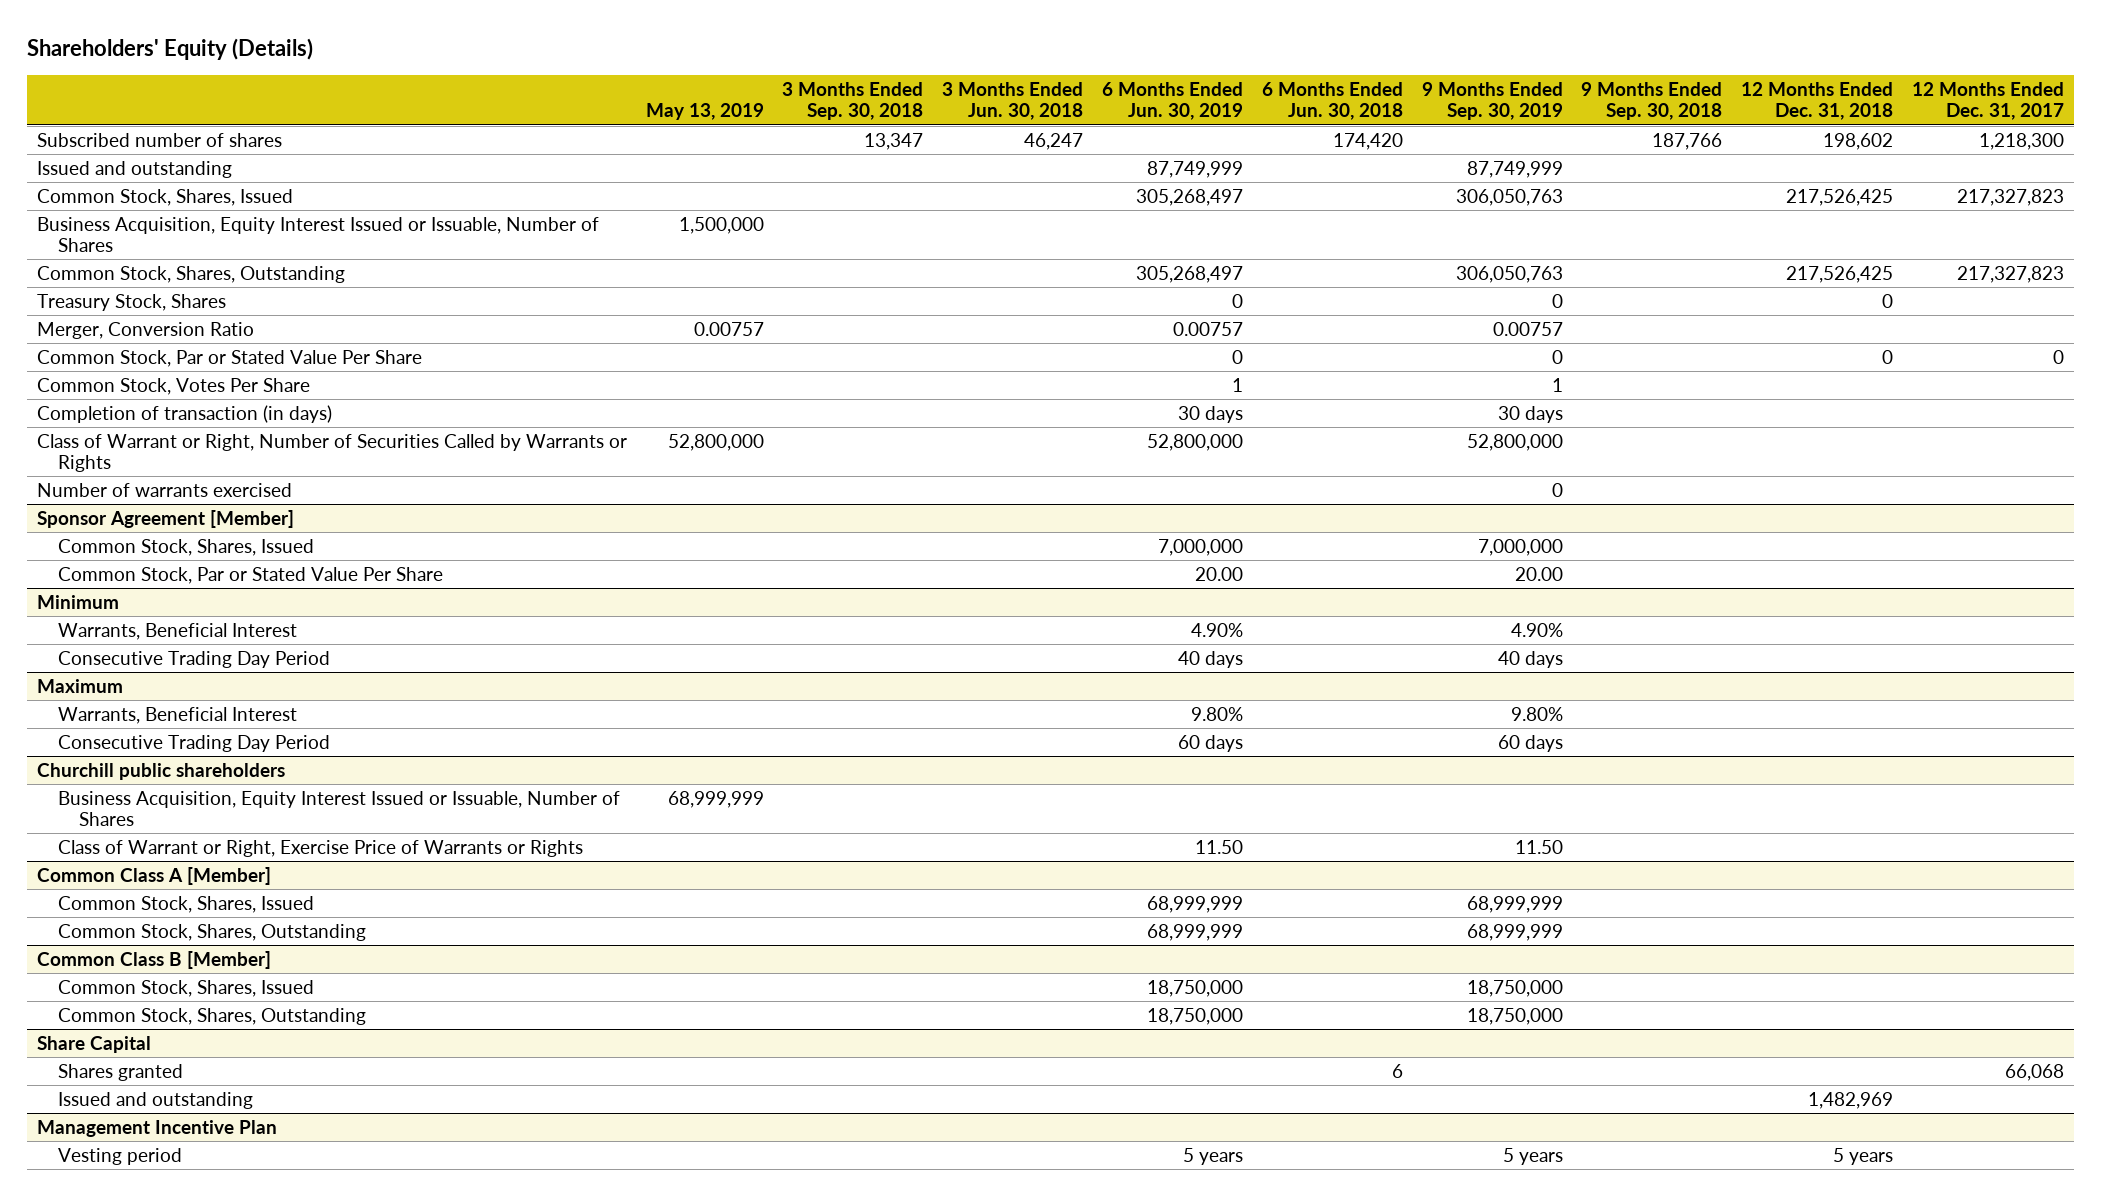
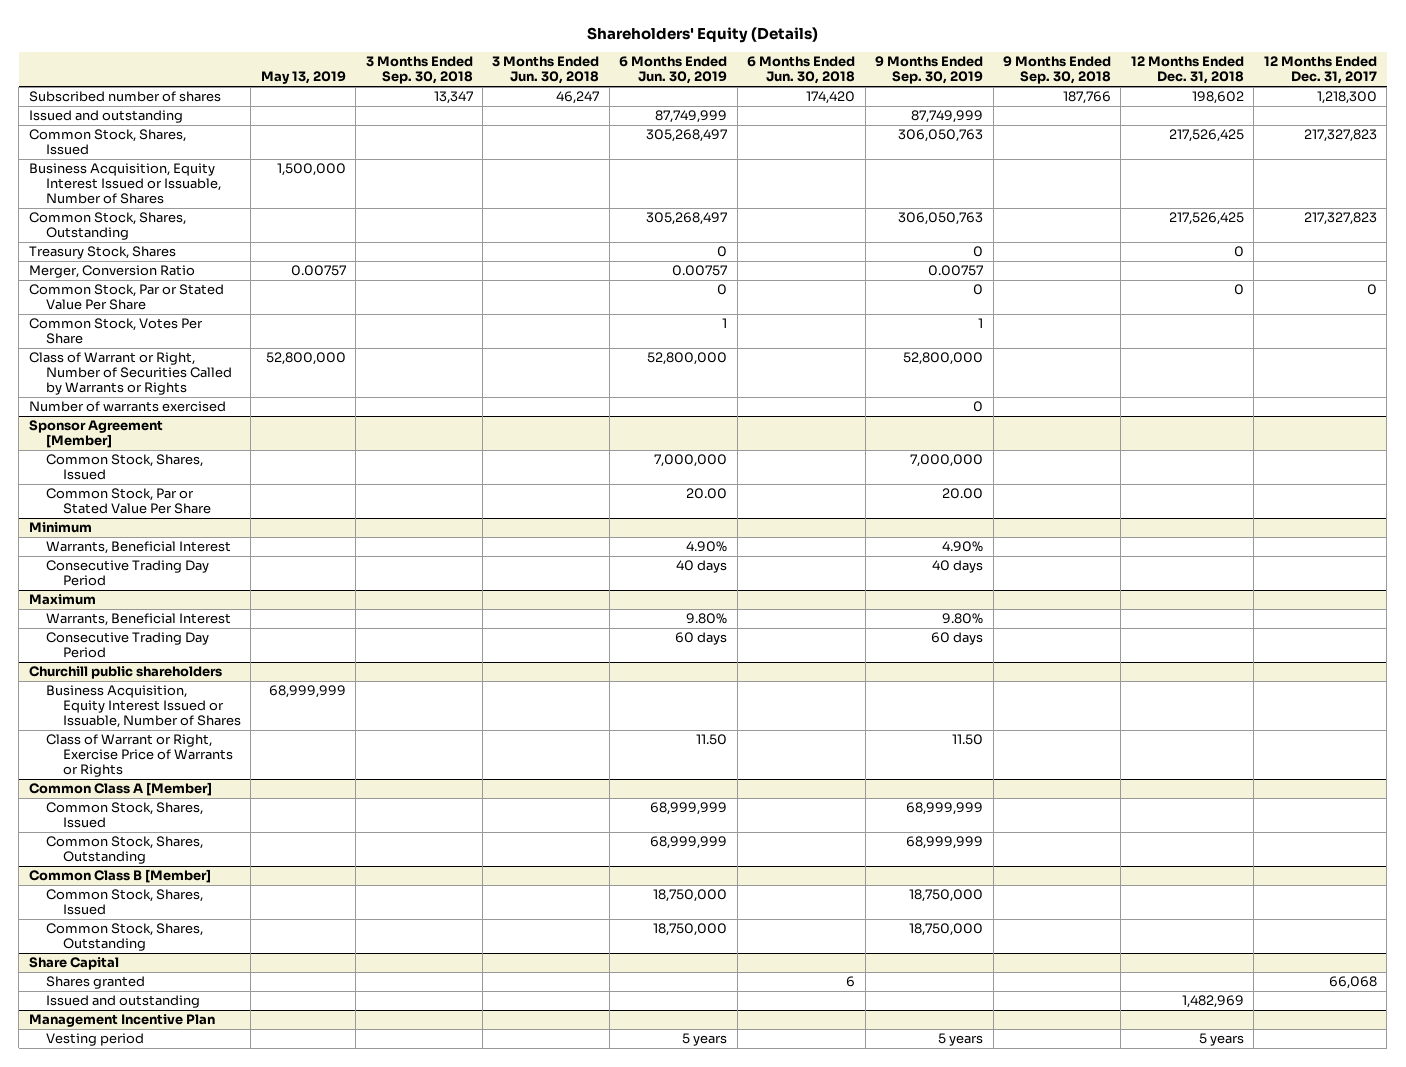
- Completion of transaction (in days) | | | | 30 days | | 30 days | | |

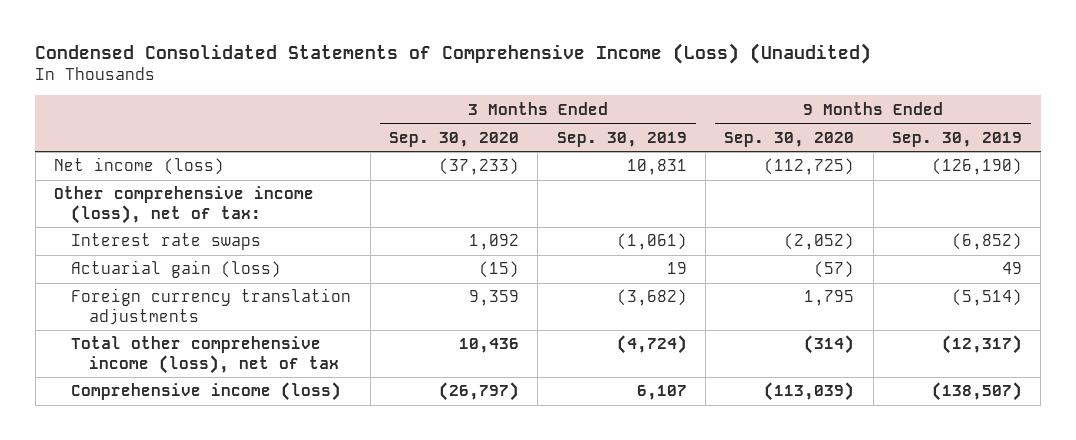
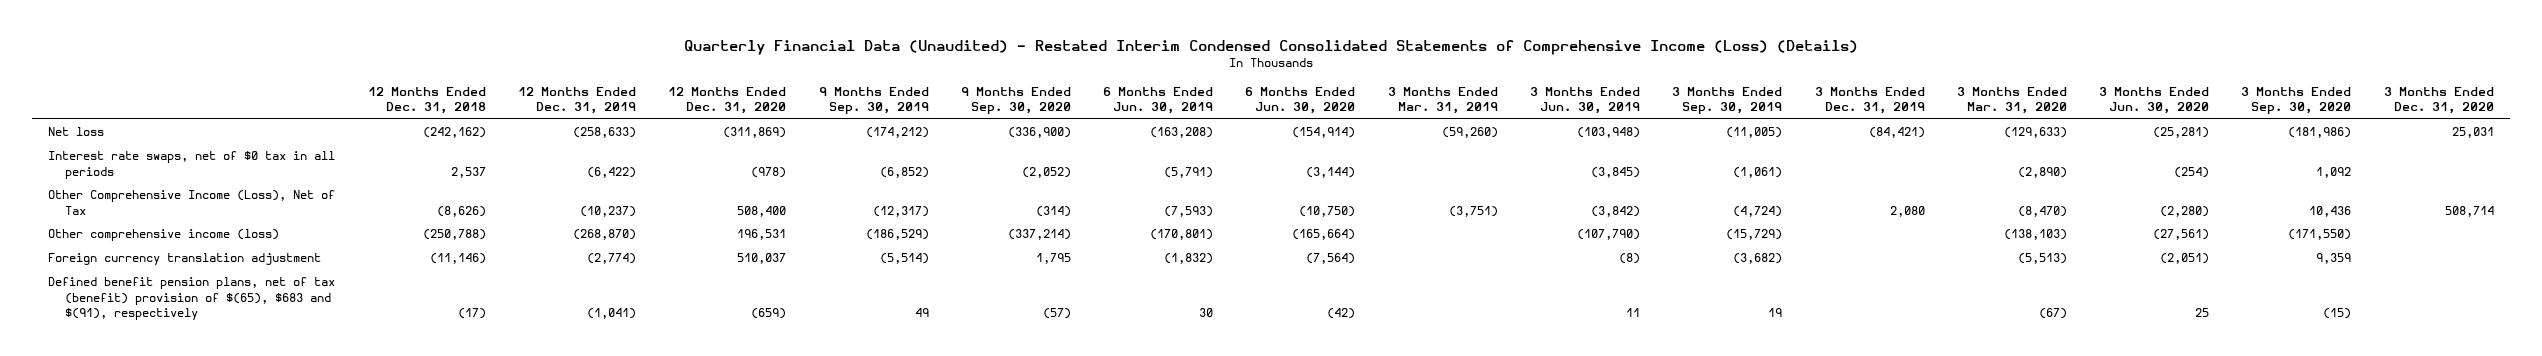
- Condensed Consolidated Statements of Comprehensive Income (Loss) (Unaudited)
+ Quarterly Financial Data (Unaudited) - Restated Interim Condensed Consolidated Statements of Comprehensive Income (Loss) (Details)
- | 3 Months Ended Sep. 30, 2020 | 3 Months Ended Sep. 30, 2019 | 9 Months Ended Sep. 30, 2020 | 9 Months Ended Sep. 30, 2019
+ | 12 Months Ended Dec. 31, 2018 | 12 Months Ended Dec. 31, 2019 | 12 Months Ended Dec. 31, 2020 | 9 Months Ended Sep. 30, 2019 | 9 Months Ended Sep. 30, 2020 | 6 Months Ended Jun. 30, 2019 | 6 Months Ended Jun. 30, 2020 | 3 Months Ended Mar. 31, 2019 | 3 Months Ended Jun. 30, 2019 | 3 Months Ended Sep. 30, 2019 | 3 Months Ended Dec. 31, 2019 | 3 Months Ended Mar. 31, 2020 | 3 Months Ended Jun. 30, 2020 | 3 Months Ended Sep. 30, 2020 | 3 Months Ended Dec. 31, 2020
- Net income (loss) | (37,233) | 10,831 | (112,725) | (126,190)
- Other comprehensive income (loss), net of tax:
- Interest rate swaps | 1,092 | (1,061) | (2,052) | (6,852)
- Actuarial gain (loss) | (15) | 19 | (57) | 49
- Foreign currency translation adjustments | 9,359 | (3,682) | 1,795 | (5,514)
- Total other comprehensive income (loss), net of tax | 10,436 | (4,724) | (314) | (12,317)
- Comprehensive income (loss) | (26,797) | 6,107 | (113,039) | (138,507)
+ Net loss | (242,162) | (258,633) | (311,869) | (174,212) | (336,900) | (163,208) | (154,914) | (59,260) | (103,948) | (11,005) | (84,421) | (129,633) | (25,281) | (181,986) | 25,031
+ Interest rate swaps, net of $0 tax in all periods | 2,537 | (6,422) | (978) | (6,852) | (2,052) | (5,791) | (3,144) | | (3,845) | (1,061) | | (2,890) | (254) | 1,092 |
+ Other Comprehensive Income (Loss), Net of Tax | (8,626) | (10,237) | 508,400 | (12,317) | (314) | (7,593) | (10,750) | (3,751) | (3,842) | (4,724) | 2,080 | (8,470) | (2,280) | 10,436 | 508,714
+ Other comprehensive income (loss) | (250,788) | (268,870) | 196,531 | (186,529) | (337,214) | (170,801) | (165,664) | | (107,790) | (15,729) | | (138,103) | (27,561) | (171,550) |
+ Foreign currency translation adjustment | (11,146) | (2,774) | 510,037 | (5,514) | 1,795 | (1,832) | (7,564) | | (8) | (3,682) | | (5,513) | (2,051) | 9,359 |
+ Defined benefit pension plans, net of tax (benefit) provision of $(65), $683 and $(91), respectively | (17) | (1,041) | (659) | 49 | (57) | 30 | (42) | | 11 | 19 | | (67) | 25 | (15) |

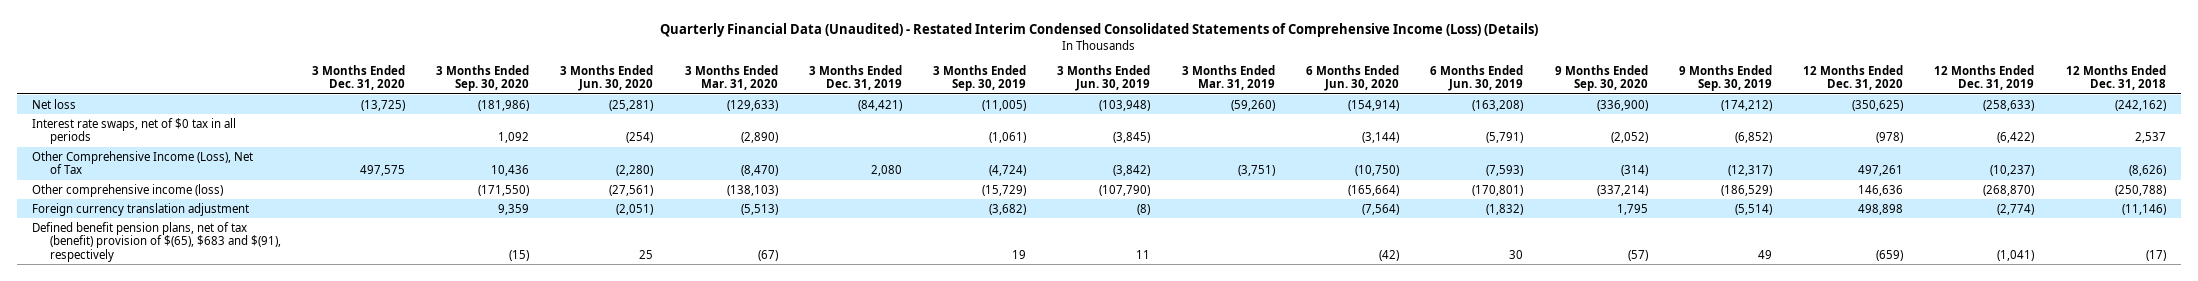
- | 12 Months Ended Dec. 31, 2018 | 12 Months Ended Dec. 31, 2019 | 12 Months Ended Dec. 31, 2020 | 9 Months Ended Sep. 30, 2019 | 9 Months Ended Sep. 30, 2020 | 6 Months Ended Jun. 30, 2019 | 6 Months Ended Jun. 30, 2020 | 3 Months Ended Mar. 31, 2019 | 3 Months Ended Jun. 30, 2019 | 3 Months Ended Sep. 30, 2019 | 3 Months Ended Dec. 31, 2019 | 3 Months Ended Mar. 31, 2020 | 3 Months Ended Jun. 30, 2020 | 3 Months Ended Sep. 30, 2020 | 3 Months Ended Dec. 31, 2020
+ | 3 Months Ended Dec. 31, 2020 | 3 Months Ended Sep. 30, 2020 | 3 Months Ended Jun. 30, 2020 | 3 Months Ended Mar. 31, 2020 | 3 Months Ended Dec. 31, 2019 | 3 Months Ended Sep. 30, 2019 | 3 Months Ended Jun. 30, 2019 | 3 Months Ended Mar. 31, 2019 | 6 Months Ended Jun. 30, 2020 | 6 Months Ended Jun. 30, 2019 | 9 Months Ended Sep. 30, 2020 | 9 Months Ended Sep. 30, 2019 | 12 Months Ended Dec. 31, 2020 | 12 Months Ended Dec. 31, 2019 | 12 Months Ended Dec. 31, 2018
- Net loss | (242,162) | (258,633) | (311,869) | (174,212) | (336,900) | (163,208) | (154,914) | (59,260) | (103,948) | (11,005) | (84,421) | (129,633) | (25,281) | (181,986) | 25,031
+ Net loss | (13,725) | (181,986) | (25,281) | (129,633) | (84,421) | (11,005) | (103,948) | (59,260) | (154,914) | (163,208) | (336,900) | (174,212) | (350,625) | (258,633) | (242,162)
- Other Comprehensive Income (Loss), Net of Tax | (8,626) | (10,237) | 508,400 | (12,317) | (314) | (7,593) | (10,750) | (3,751) | (3,842) | (4,724) | 2,080 | (8,470) | (2,280) | 10,436 | 508,714
- Other comprehensive income (loss) | (250,788) | (268,870) | 196,531 | (186,529) | (337,214) | (170,801) | (165,664) | | (107,790) | (15,729) | | (138,103) | (27,561) | (171,550) |
- Foreign currency translation adjustment | (11,146) | (2,774) | 510,037 | (5,514) | 1,795 | (1,832) | (7,564) | | (8) | (3,682) | | (5,513) | (2,051) | 9,359 |
+ Other Comprehensive Income (Loss), Net of Tax | 497,575 | 10,436 | (2,280) | (8,470) | 2,080 | (4,724) | (3,842) | (3,751) | (10,750) | (7,593) | (314) | (12,317) | 497,261 | (10,237) | (8,626)
+ Other comprehensive income (loss) | | (171,550) | (27,561) | (138,103) | | (15,729) | (107,790) | | (165,664) | (170,801) | (337,214) | (186,529) | 146,636 | (268,870) | (250,788)
+ Foreign currency translation adjustment | | 9,359 | (2,051) | (5,513) | | (3,682) | (8) | | (7,564) | (1,832) | 1,795 | (5,514) | 498,898 | (2,774) | (11,146)

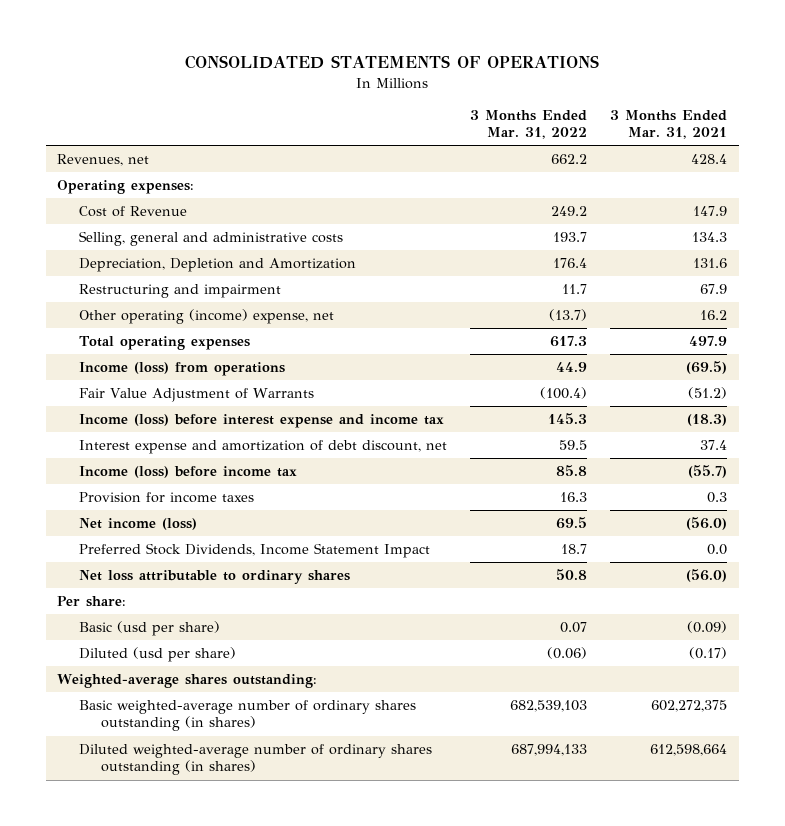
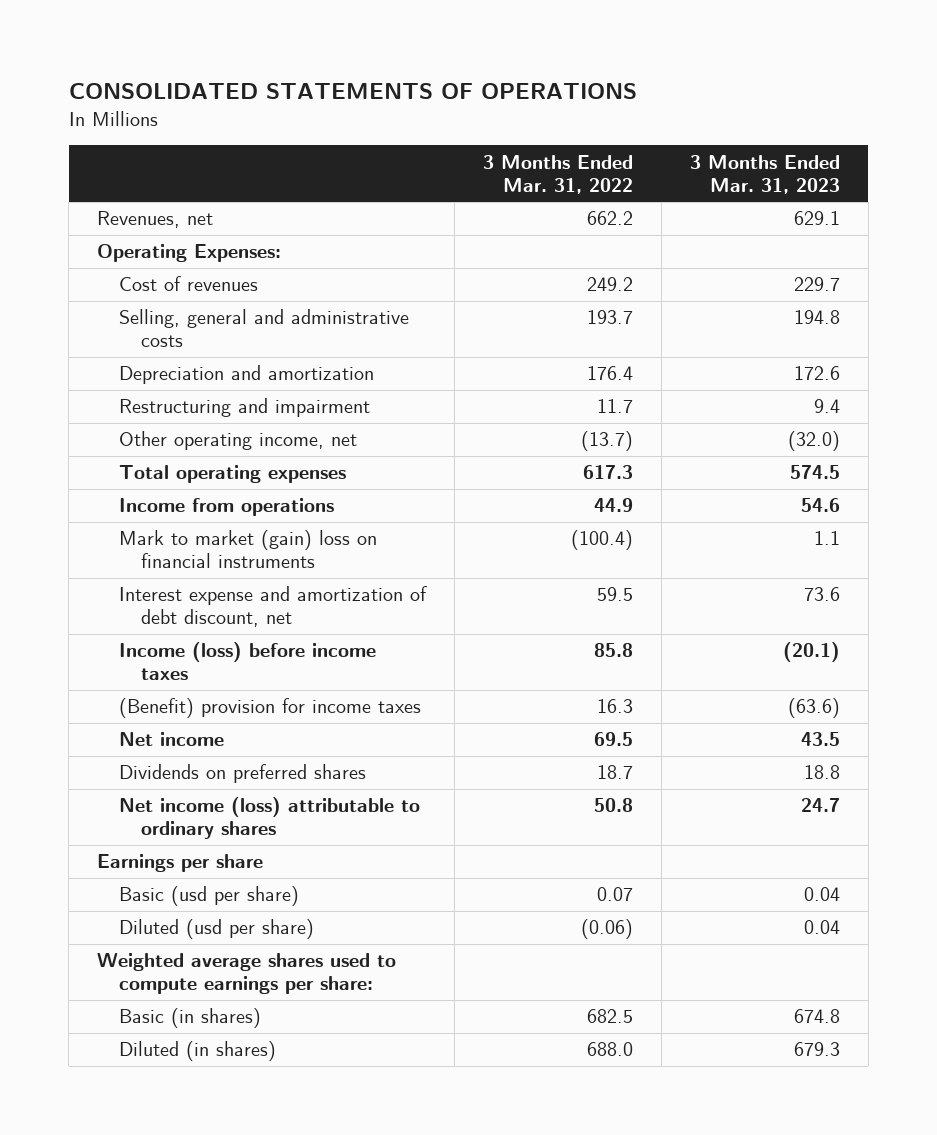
- | 3 Months Ended Mar. 31, 2022 | 3 Months Ended Mar. 31, 2021
+ | 3 Months Ended Mar. 31, 2022 | 3 Months Ended Mar. 31, 2023
- Operating expenses:
- Cost of Revenue | 249.2 | 147.9
+ Operating Expenses:
+ Cost of revenues | 249.2 | 229.7
- Depreciation, Depletion and Amortization | 176.4 | 131.6
+ Depreciation and amortization | 176.4 | 172.6
- Other operating (income) expense, net | (13.7) | 16.2
+ Other operating income, net | (13.7) | (32.0)
- Income (loss) from operations | 44.9 | (69.5)
- Fair Value Adjustment of Warrants | (100.4) | (51.2)
- Income (loss) before interest expense and income tax | 145.3 | (18.3)
+ Income from operations | 44.9 | 54.6
+ Mark to market (gain) loss on financial instruments | (100.4) | 1.1
- Income (loss) before income tax | 85.8 | (55.7)
- Provision for income taxes | 16.3 | 0.3
- Net income (loss) | 69.5 | (56.0)
- Preferred Stock Dividends, Income Statement Impact | 18.7 | 0.0
- Net loss attributable to ordinary shares | 50.8 | (56.0)
- Per share:
+ Income (loss) before income taxes | 85.8 | (20.1)
+ (Benefit) provision for income taxes | 16.3 | (63.6)
+ Net income | 69.5 | 43.5
+ Dividends on preferred shares | 18.7 | 18.8
+ Net income (loss) attributable to ordinary shares | 50.8 | 24.7
+ Earnings per share
- Weighted-average shares outstanding:
- Basic weighted-average number of ordinary shares outstanding (in shares) | 682,539,103 | 602,272,375
- Diluted weighted-average number of ordinary shares outstanding (in shares) | 687,994,133 | 612,598,664
+ Weighted average shares used to compute earnings per share:
+ Basic (in shares) | 682.5 | 674.8
+ Diluted (in shares) | 688.0 | 679.3

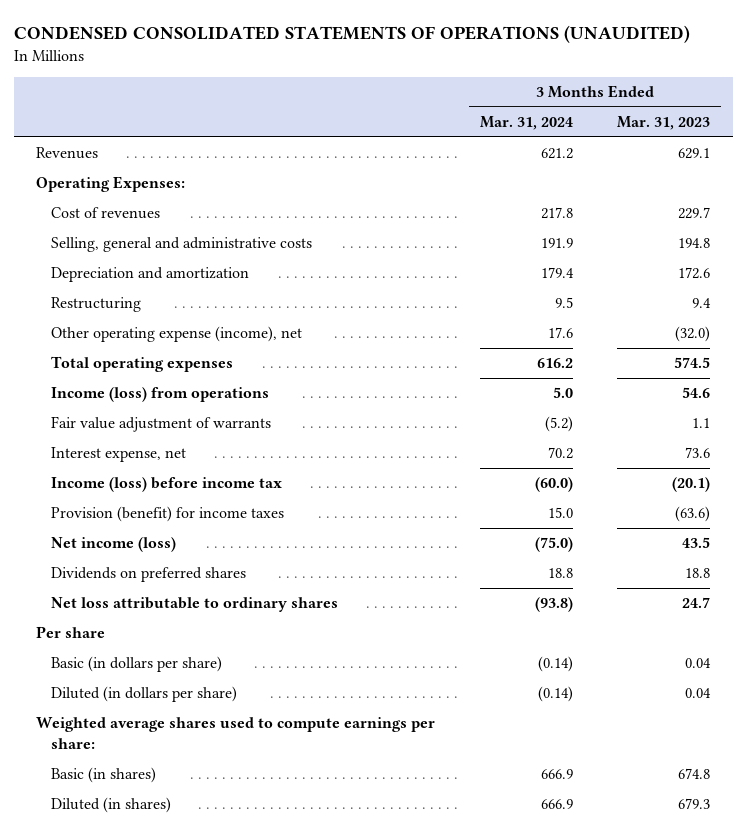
- CONSOLIDATED STATEMENTS OF OPERATIONS
+ CONDENSED CONSOLIDATED STATEMENTS OF OPERATIONS (UNAUDITED)
- | 3 Months Ended Mar. 31, 2022 | 3 Months Ended Mar. 31, 2023
+ | 3 Months Ended Mar. 31, 2024 | 3 Months Ended Mar. 31, 2023
- Revenues, net | 662.2 | 629.1
+ Revenues | 621.2 | 629.1
- Restructuring and impairment | 11.7 | 9.4
- Other operating income, net | (13.7) | (32.0)
+ Restructuring | 9.5 | 9.4
+ Other operating expense (income), net | 17.6 | (32.0)
- Income from operations | 44.9 | 54.6
- Mark to market (gain) loss on financial instruments | (100.4) | 1.1
- Interest expense and amortization of debt discount, net | 59.5 | 73.6
- Income (loss) before income taxes | 85.8 | (20.1)
- (Benefit) provision for income taxes | 16.3 | (63.6)
- Net income | 69.5 | 43.5
+ Income (loss) from operations | 5.0 | 54.6
+ Fair value adjustment of warrants | (5.2) | 1.1
+ Interest expense, net | 70.2 | 73.6
+ Income (loss) before income tax | (60.0) | (20.1)
+ Provision (benefit) for income taxes | 15.0 | (63.6)
+ Net income (loss) | (75.0) | 43.5
- Net income (loss) attributable to ordinary shares | 50.8 | 24.7
- Earnings per share
- Basic (usd per share) | 0.07 | 0.04
- Diluted (usd per share) | (0.06) | 0.04
+ Net loss attributable to ordinary shares | (93.8) | 24.7
+ Per share
+ Basic (in dollars per share) | (0.14) | 0.04
+ Diluted (in dollars per share) | (0.14) | 0.04

